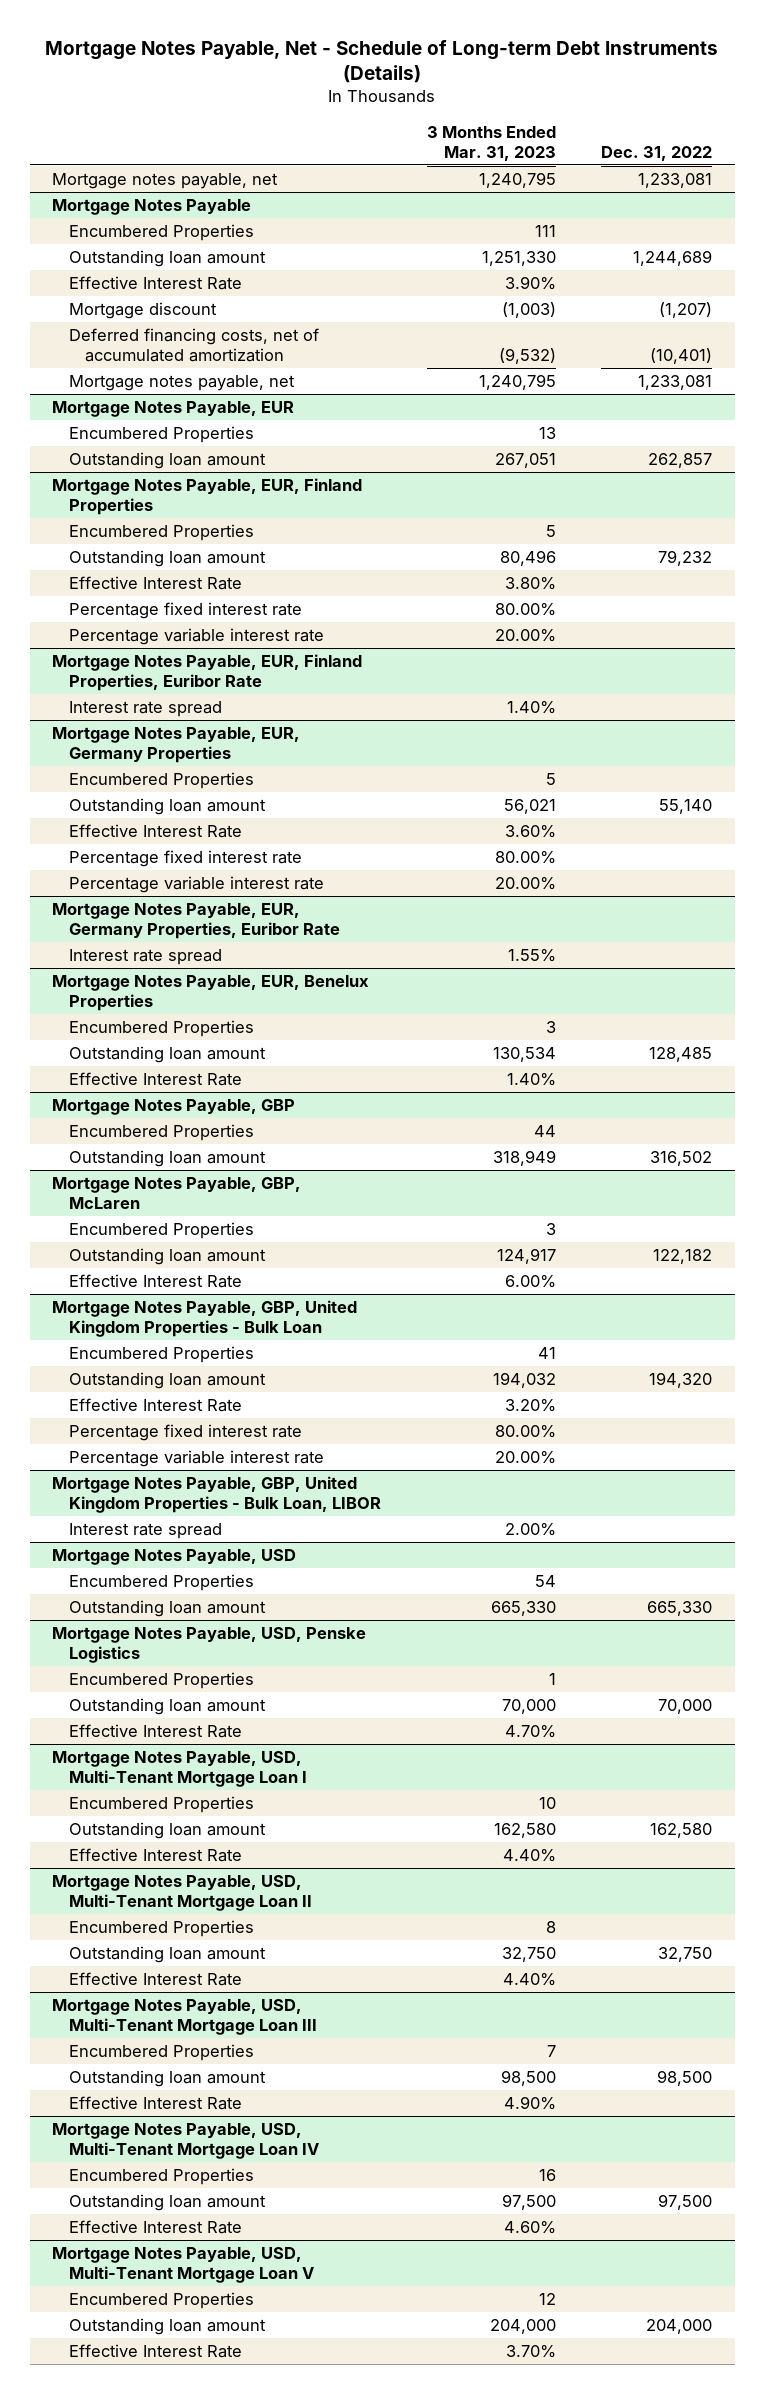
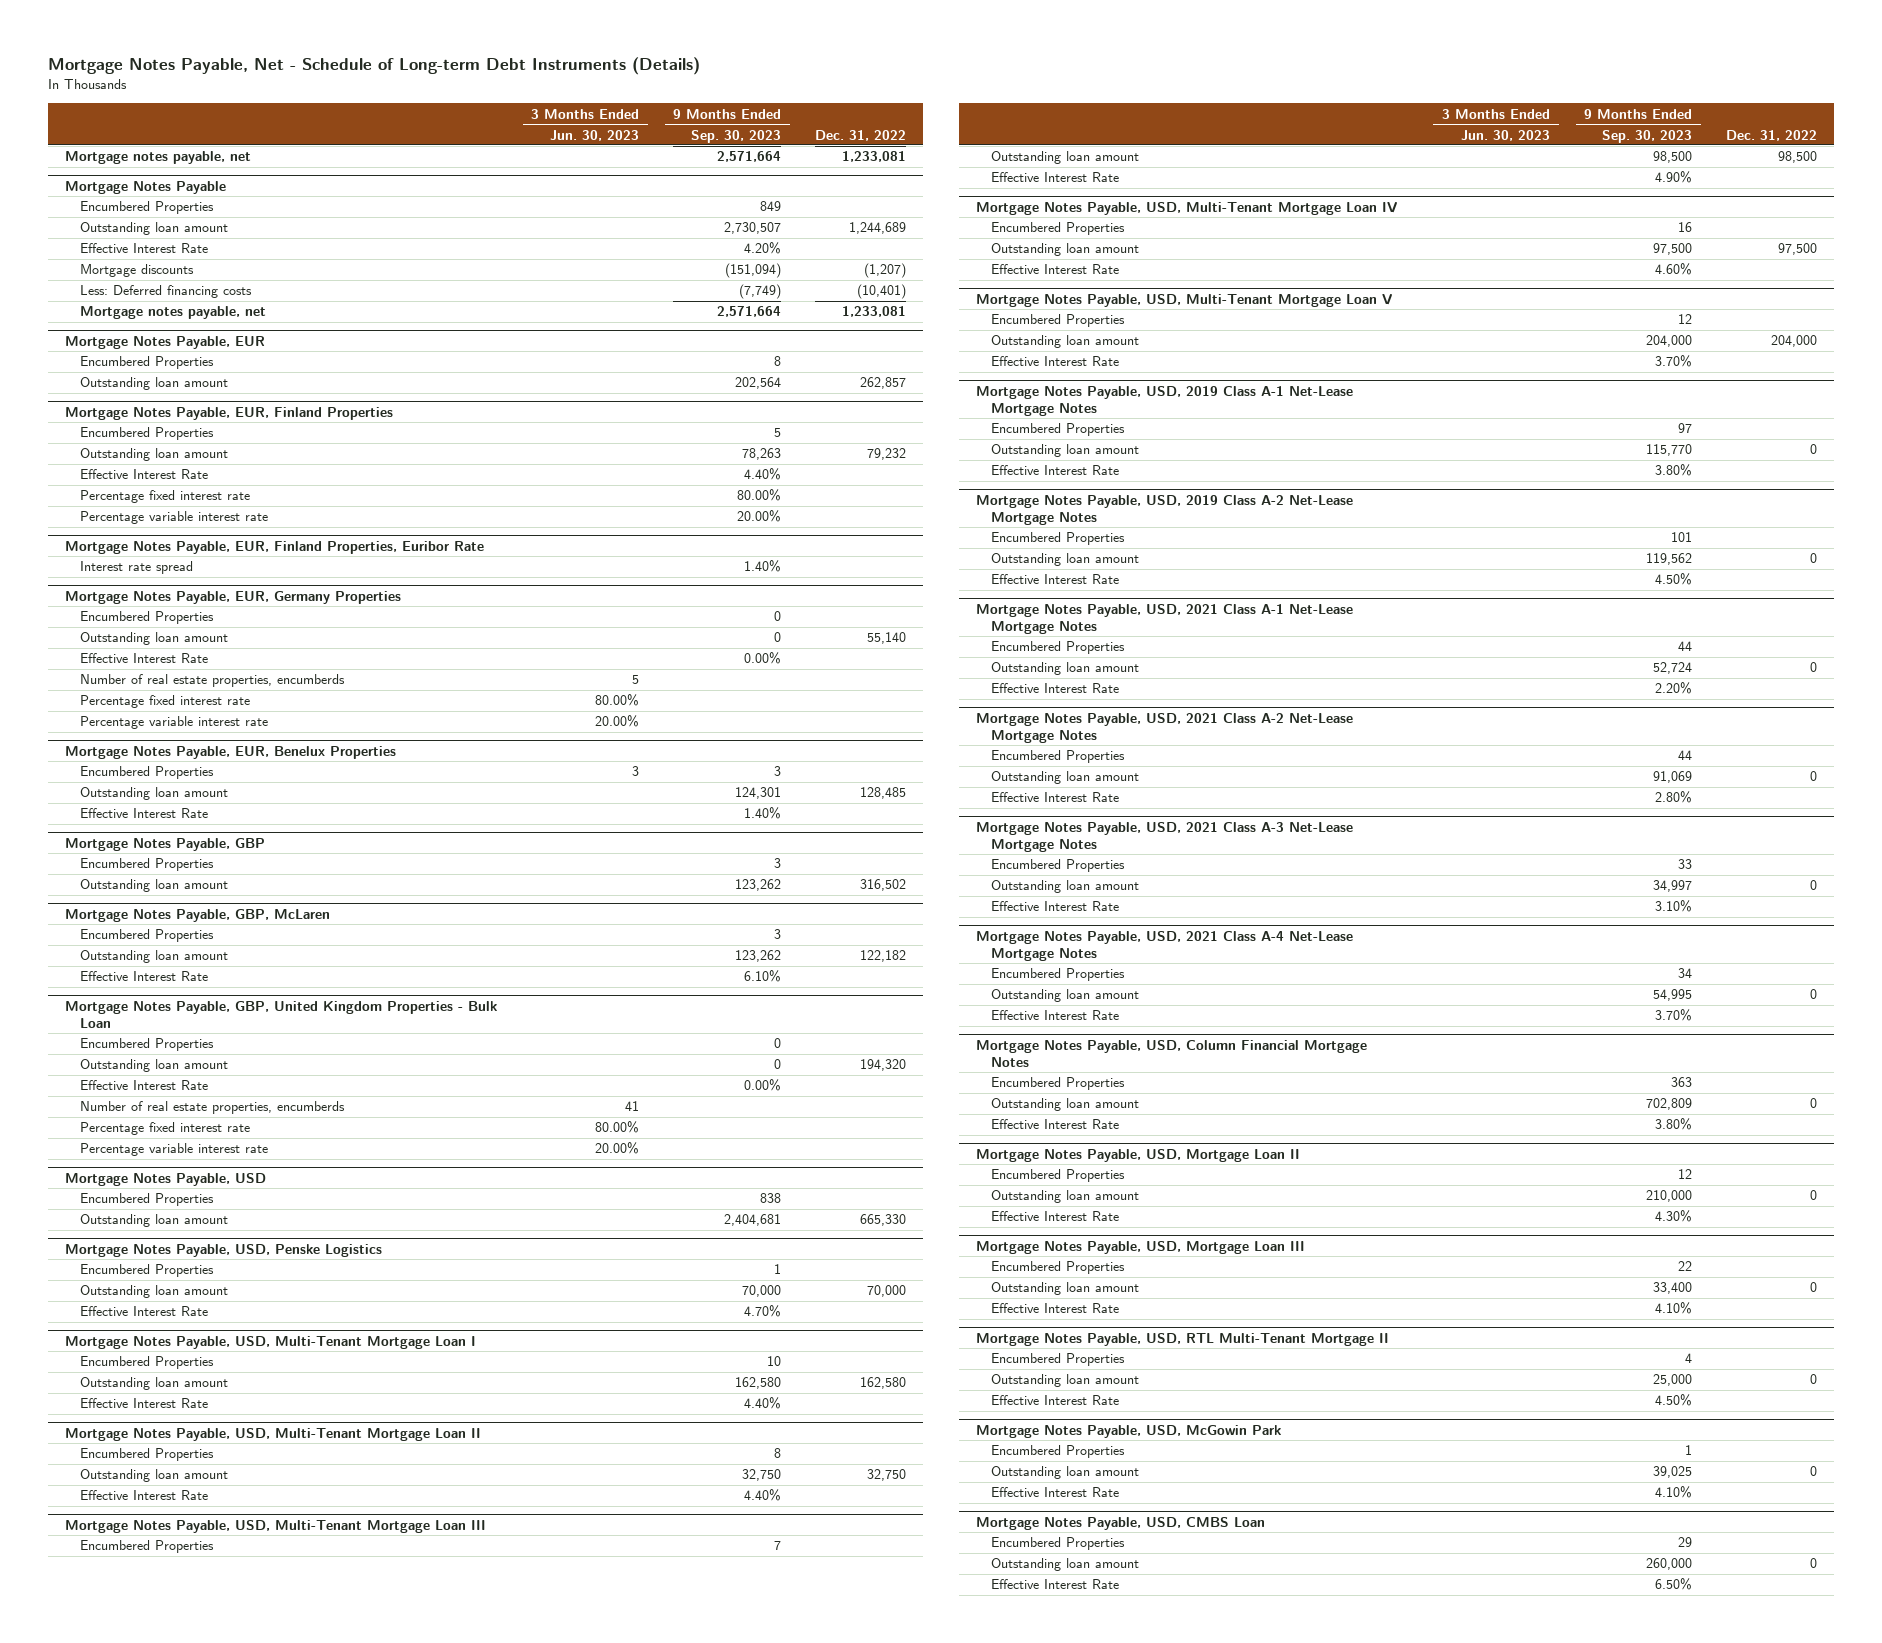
- | 3 Months Ended Mar. 31, 2023 | Dec. 31, 2022
+ | 3 Months Ended Jun. 30, 2023 | 9 Months Ended Sep. 30, 2023 | Dec. 31, 2022
@ Mortgage Notes Payable
- Mortgage discount | (1,003) | (1,207)
- Deferred financing costs, net of accumulated amortization | (9,532) | (10,401)
+ Mortgage discounts | | (151,094) | (1,207)
+ Less: Deferred financing costs | | (7,749) | (10,401)
@ Mortgage Notes Payable, EUR, Germany Properties
+ Number of real estate properties, encumberds | 5 | |
- Mortgage Notes Payable, EUR, Germany Properties, Euribor Rate
- Interest rate spread | 1.55% |
@ Mortgage Notes Payable, GBP, United Kingdom Properties - Bulk Loan
+ Number of real estate properties, encumberds | 41 | |
- Mortgage Notes Payable, GBP, United Kingdom Properties - Bulk Loan, LIBOR
- Interest rate spread | 2.00% |
+ Mortgage Notes Payable, USD, 2019 Class A-1 Net-Lease Mortgage Notes
+ Encumbered Properties | | 97 |
+ Outstanding loan amount | | 115,770 | 0
+ Effective Interest Rate | | 3.80% |
+ Mortgage Notes Payable, USD, 2019 Class A-2 Net-Lease Mortgage Notes
+ Encumbered Properties | | 101 |
+ Outstanding loan amount | | 119,562 | 0
+ Effective Interest Rate | | 4.50% |
+ Mortgage Notes Payable, USD, 2021 Class A-1 Net-Lease Mortgage Notes
+ Encumbered Properties | | 44 |
+ Outstanding loan amount | | 52,724 | 0
+ Effective Interest Rate | | 2.20% |
+ Mortgage Notes Payable, USD, 2021 Class A-2 Net-Lease Mortgage Notes
+ Encumbered Properties | | 44 |
+ Outstanding loan amount | | 91,069 | 0
+ Effective Interest Rate | | 2.80% |
+ Mortgage Notes Payable, USD, 2021 Class A-3 Net-Lease Mortgage Notes
+ Encumbered Properties | | 33 |
+ Outstanding loan amount | | 34,997 | 0
+ Effective Interest Rate | | 3.10% |
+ Mortgage Notes Payable, USD, 2021 Class A-4 Net-Lease Mortgage Notes
+ Encumbered Properties | | 34 |
+ Outstanding loan amount | | 54,995 | 0
+ Effective Interest Rate | | 3.70% |
+ Mortgage Notes Payable, USD, Column Financial Mortgage Notes
+ Encumbered Properties | | 363 |
+ Outstanding loan amount | | 702,809 | 0
+ Effective Interest Rate | | 3.80% |
+ Mortgage Notes Payable, USD, Mortgage Loan II
+ Encumbered Properties | | 12 |
+ Outstanding loan amount | | 210,000 | 0
+ Effective Interest Rate | | 4.30% |
+ Mortgage Notes Payable, USD, Mortgage Loan III
+ Encumbered Properties | | 22 |
+ Outstanding loan amount | | 33,400 | 0
+ Effective Interest Rate | | 4.10% |
+ Mortgage Notes Payable, USD, RTL Multi-Tenant Mortgage II
+ Encumbered Properties | | 4 |
+ Outstanding loan amount | | 25,000 | 0
+ Effective Interest Rate | | 4.50% |
+ Mortgage Notes Payable, USD, McGowin Park
+ Encumbered Properties | | 1 |
+ Outstanding loan amount | | 39,025 | 0
+ Effective Interest Rate | | 4.10% |
+ Mortgage Notes Payable, USD, CMBS Loan
+ Encumbered Properties | | 29 |
+ Outstanding loan amount | | 260,000 | 0
+ Effective Interest Rate | | 6.50% |

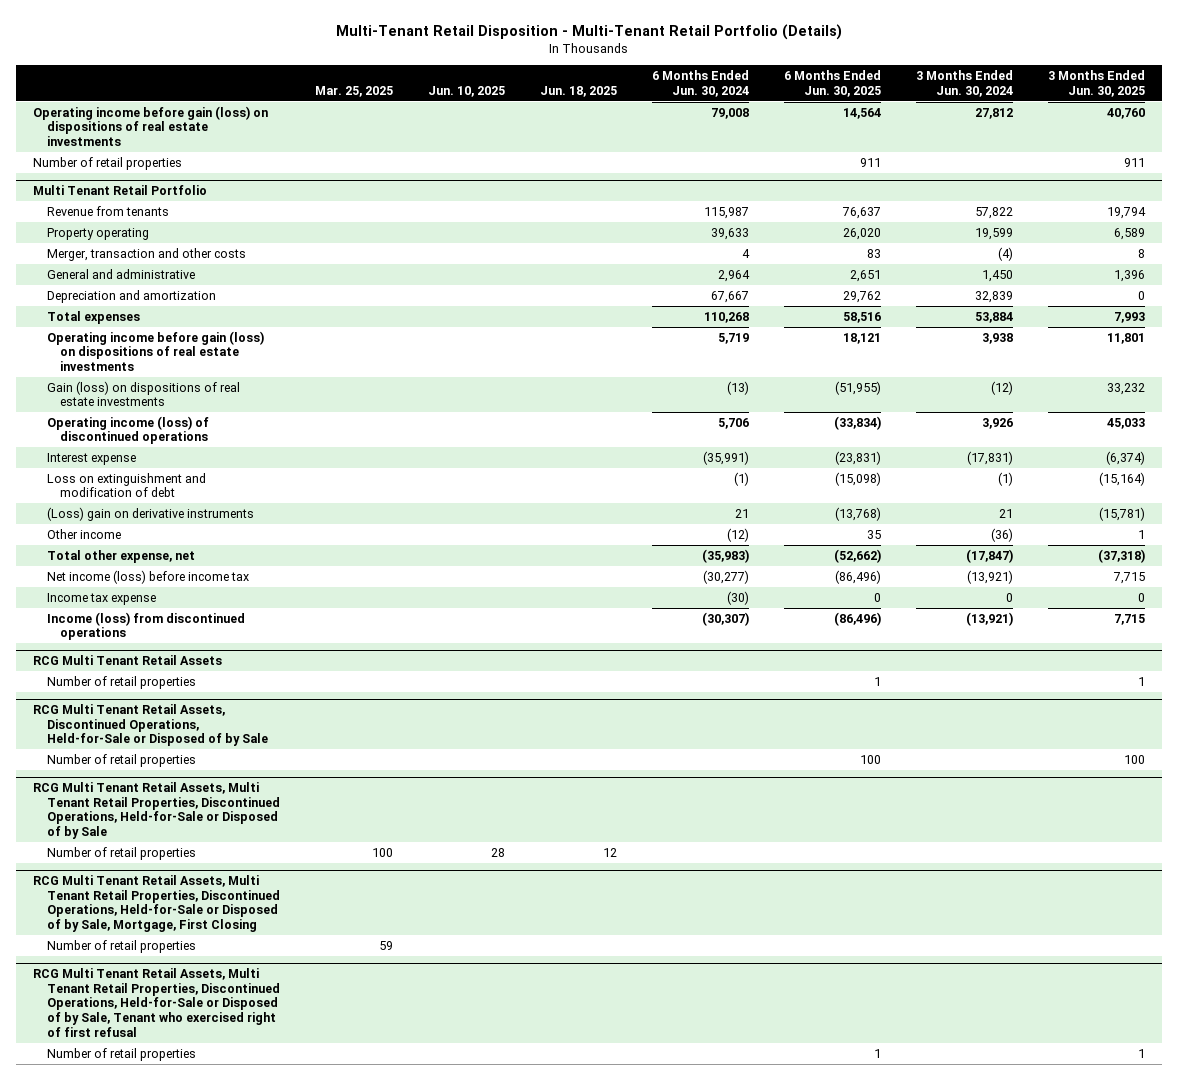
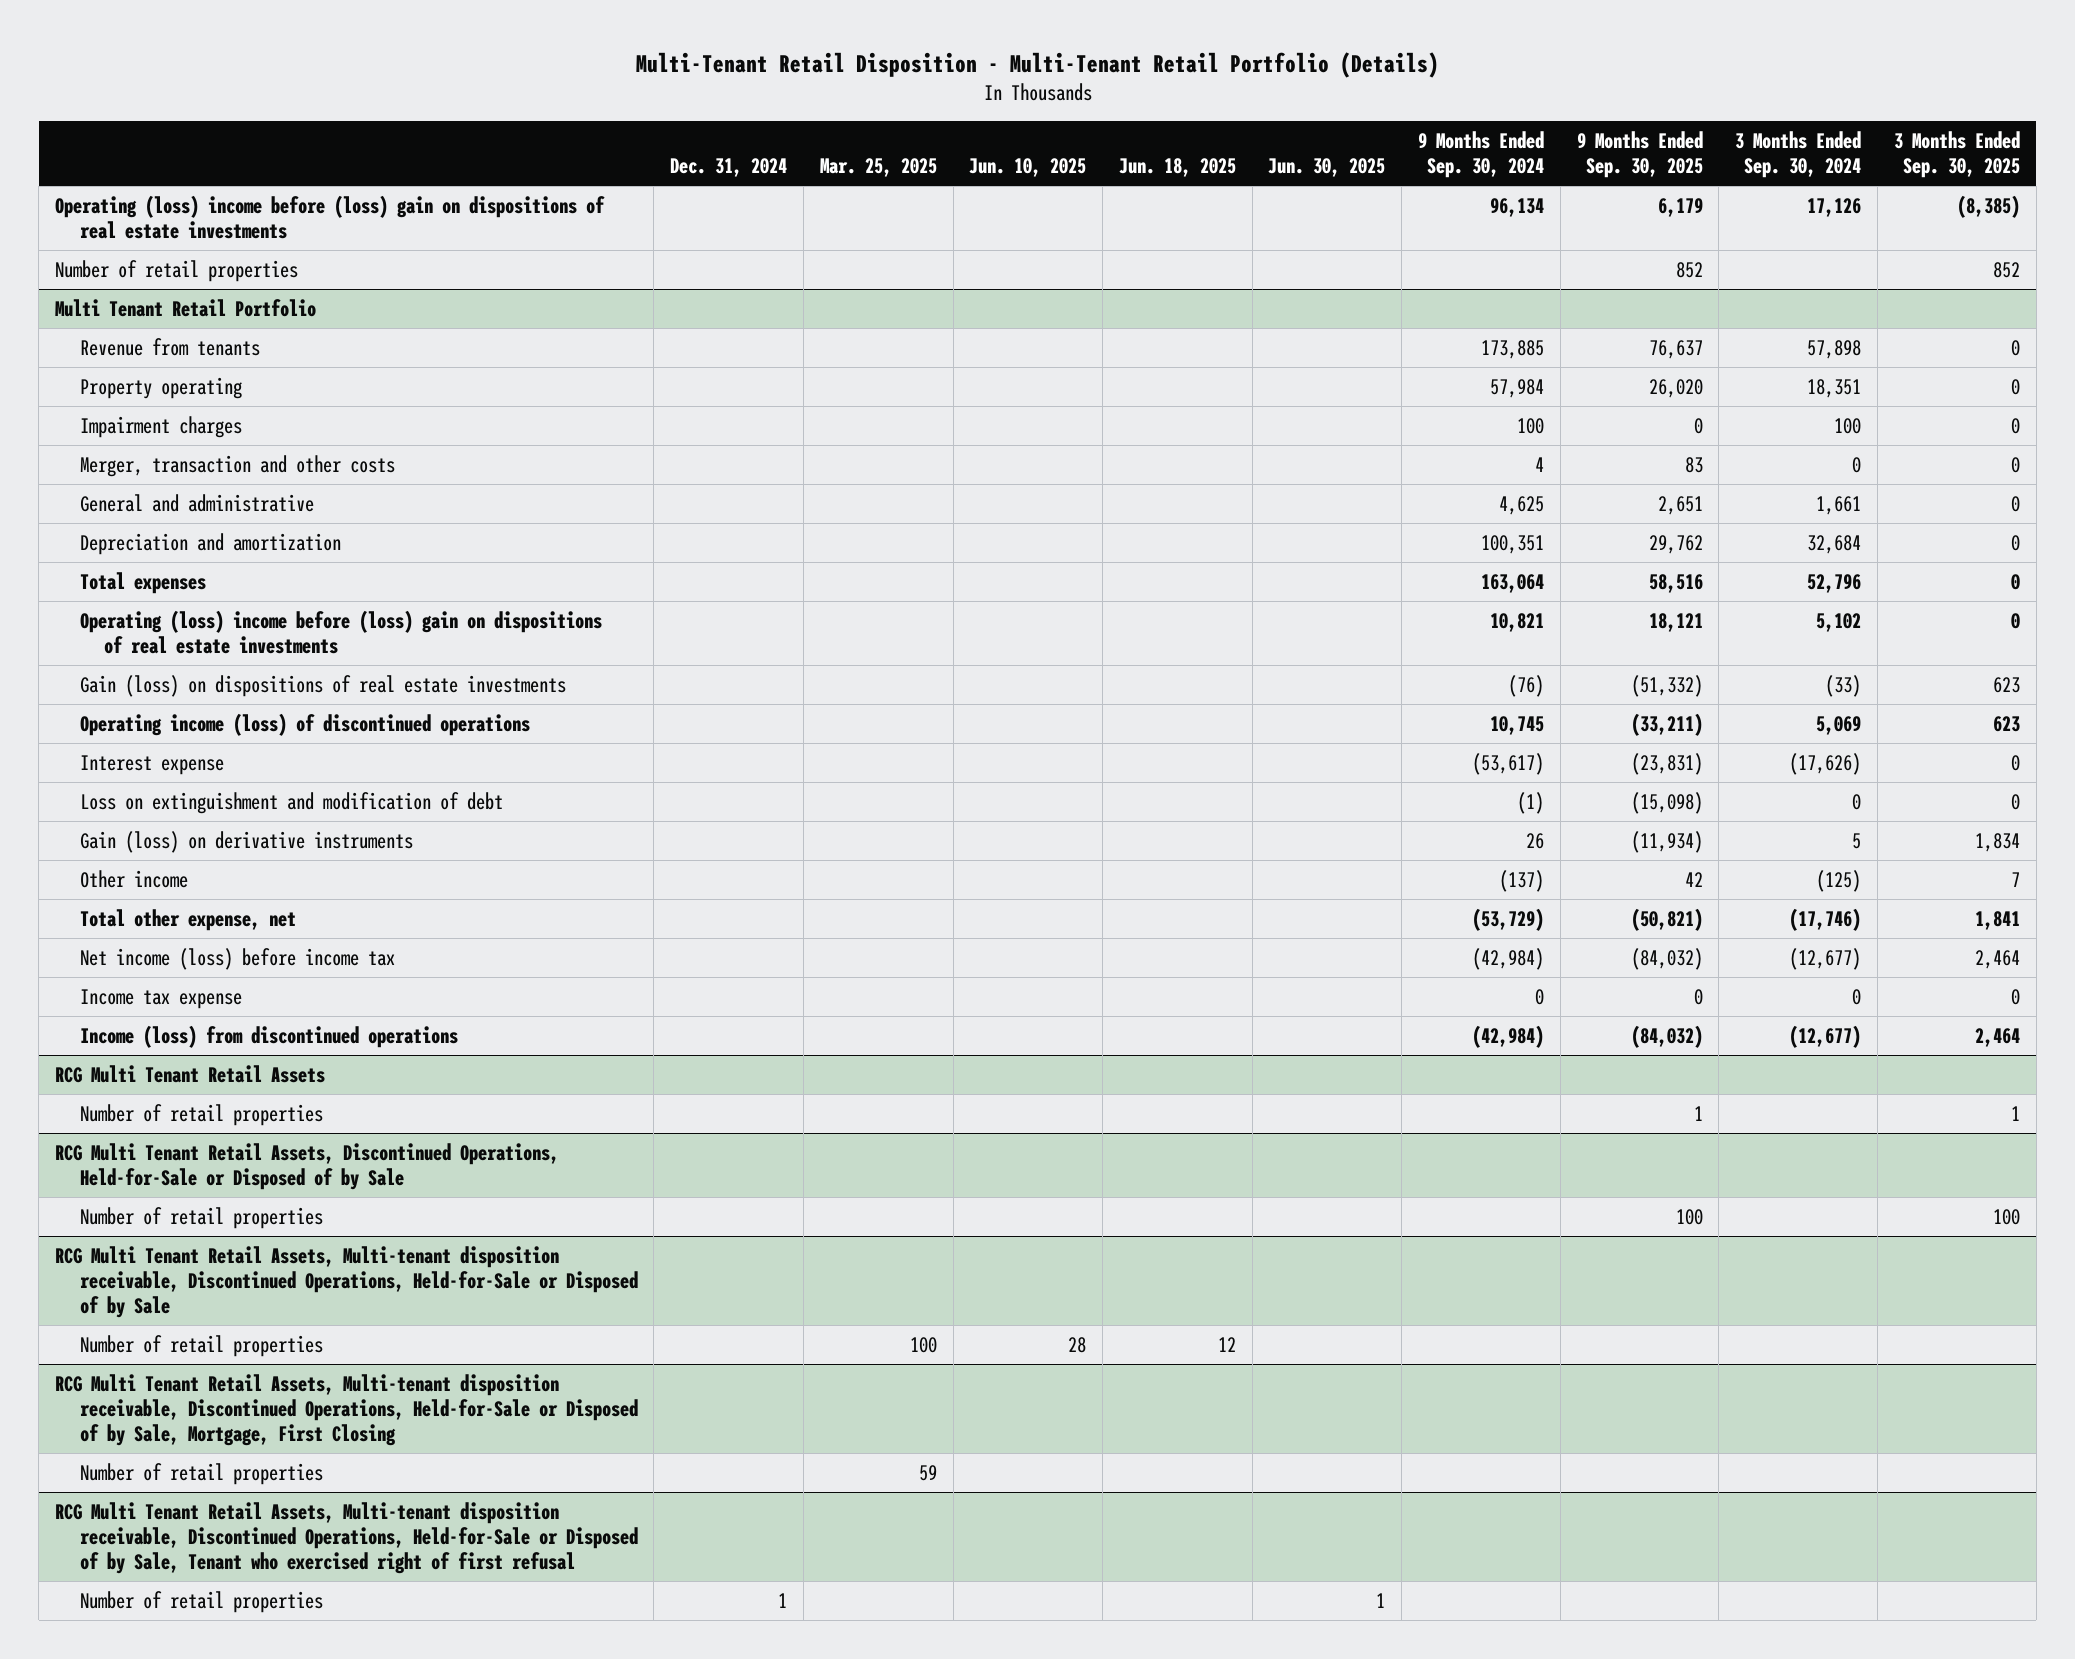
- | Mar. 25, 2025 | Jun. 10, 2025 | Jun. 18, 2025 | 6 Months Ended Jun. 30, 2024 | 6 Months Ended Jun. 30, 2025 | 3 Months Ended Jun. 30, 2024 | 3 Months Ended Jun. 30, 2025
+ | Dec. 31, 2024 | Mar. 25, 2025 | Jun. 10, 2025 | Jun. 18, 2025 | Jun. 30, 2025 | 9 Months Ended Sep. 30, 2024 | 9 Months Ended Sep. 30, 2025 | 3 Months Ended Sep. 30, 2024 | 3 Months Ended Sep. 30, 2025
- Operating income before gain (loss) on dispositions of real estate investments | | | | 79,008 | 14,564 | 27,812 | 40,760
+ Operating (loss) income before (loss) gain on dispositions of real estate investments | | | | | | 96,134 | 6,179 | 17,126 | (8,385)
@ Multi Tenant Retail Portfolio
+ Impairment charges | | | | | | 100 | 0 | 100 | 0
- Operating income before gain (loss) on dispositions of real estate investments | | | | 5,719 | 18,121 | 3,938 | 11,801
+ Operating (loss) income before (loss) gain on dispositions of real estate investments | | | | | | 10,821 | 18,121 | 5,102 | 0
- (Loss) gain on derivative instruments | | | | 21 | (13,768) | 21 | (15,781)
+ Gain (loss) on derivative instruments | | | | | | 26 | (11,934) | 5 | 1,834
- RCG Multi Tenant Retail Assets, Multi Tenant Retail Properties, Discontinued Operations, Held-for-Sale or Disposed of by Sale
+ RCG Multi Tenant Retail Assets, Multi-tenant disposition receivable, Discontinued Operations, Held-for-Sale or Disposed of by Sale
- RCG Multi Tenant Retail Assets, Multi Tenant Retail Properties, Discontinued Operations, Held-for-Sale or Disposed of by Sale, Mortgage, First Closing
+ RCG Multi Tenant Retail Assets, Multi-tenant disposition receivable, Discontinued Operations, Held-for-Sale or Disposed of by Sale, Mortgage, First Closing
- RCG Multi Tenant Retail Assets, Multi Tenant Retail Properties, Discontinued Operations, Held-for-Sale or Disposed of by Sale, Tenant who exercised right of first refusal
+ RCG Multi Tenant Retail Assets, Multi-tenant disposition receivable, Discontinued Operations, Held-for-Sale or Disposed of by Sale, Tenant who exercised right of first refusal

